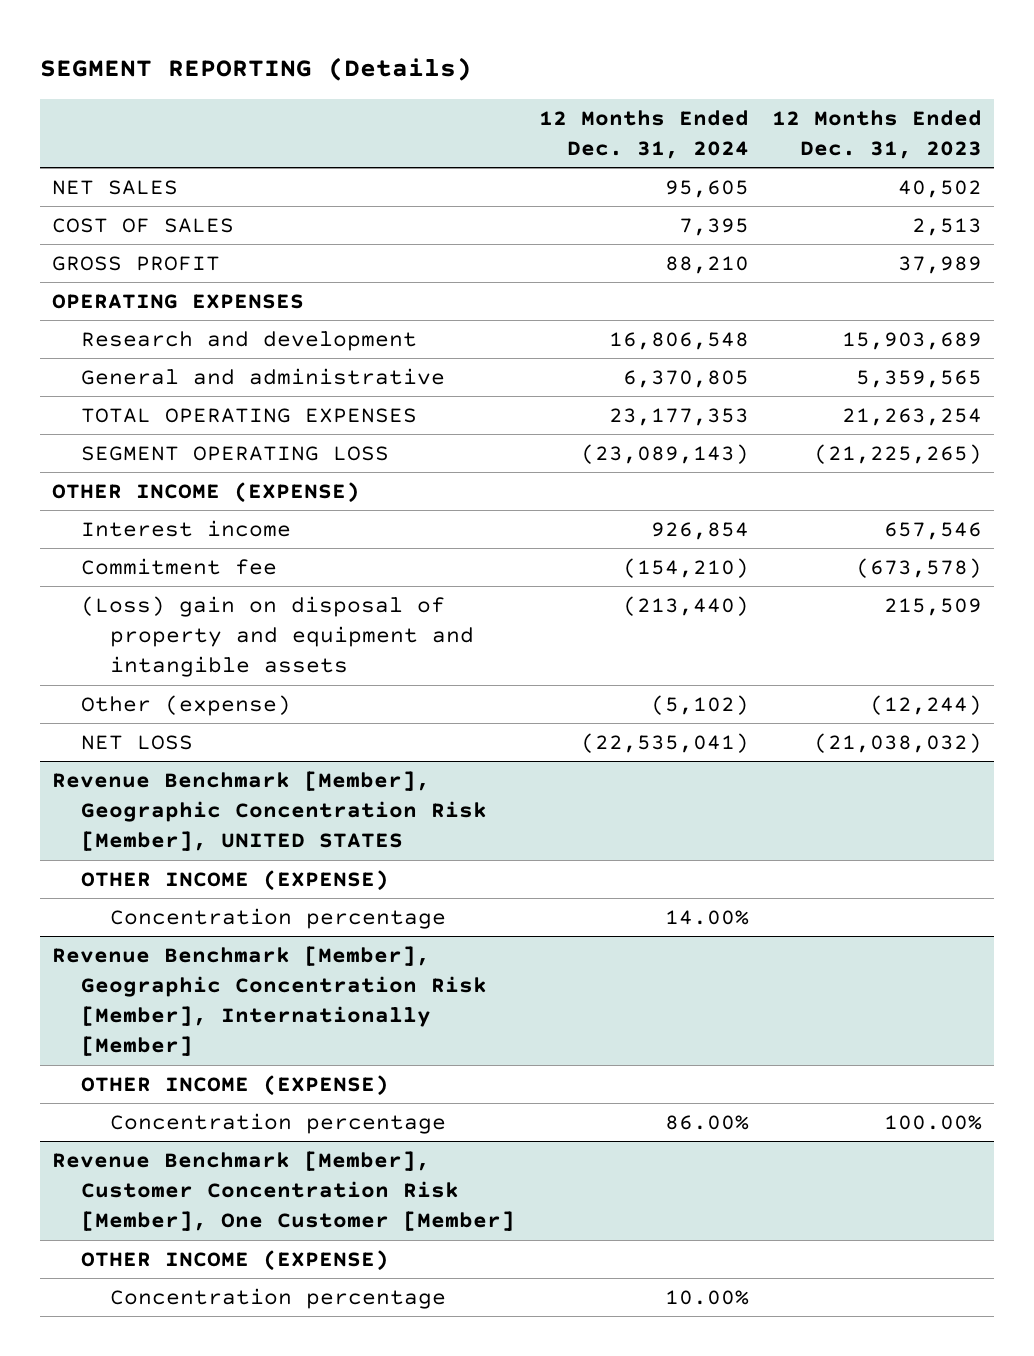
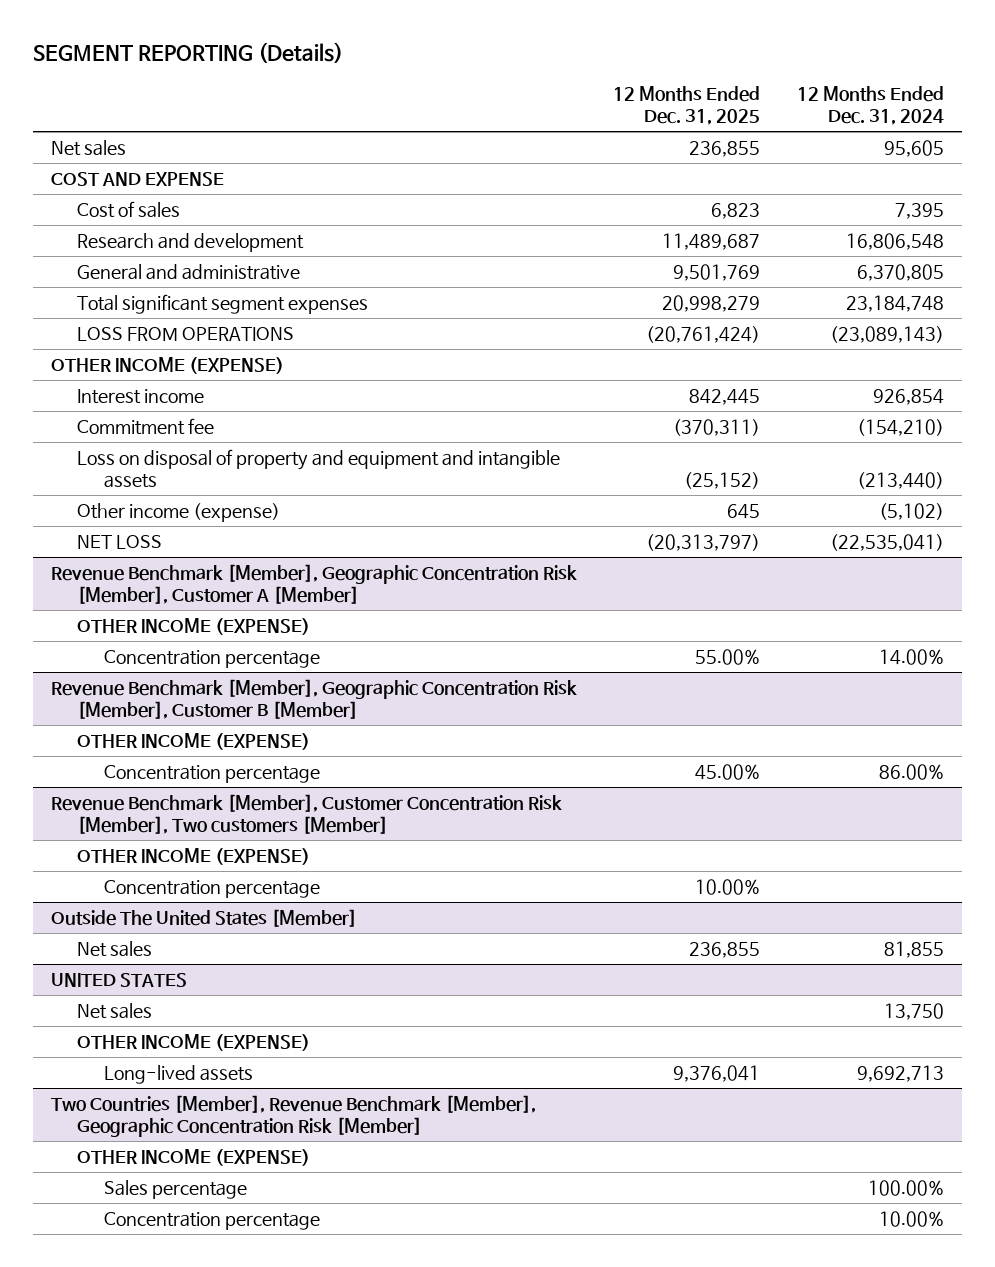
- | 12 Months Ended Dec. 31, 2024 | 12 Months Ended Dec. 31, 2023
+ | 12 Months Ended Dec. 31, 2025 | 12 Months Ended Dec. 31, 2024
- NET SALES | 95,605 | 40,502
- COST OF SALES | 7,395 | 2,513
- GROSS PROFIT | 88,210 | 37,989
- OPERATING EXPENSES
+ Net sales | 236,855 | 95,605
+ COST AND EXPENSE
+ Cost of sales | 6,823 | 7,395
- TOTAL OPERATING EXPENSES | 23,177,353 | 21,263,254
- SEGMENT OPERATING LOSS | (23,089,143) | (21,225,265)
+ Total significant segment expenses | 20,998,279 | 23,184,748
+ LOSS FROM OPERATIONS | (20,761,424) | (23,089,143)
- (Loss) gain on disposal of property and equipment and intangible assets | (213,440) | 215,509
- Other (expense) | (5,102) | (12,244)
+ Loss on disposal of property and equipment and intangible assets | (25,152) | (213,440)
+ Other income (expense) | 645 | (5,102)
- Revenue Benchmark [Member], Geographic Concentration Risk [Member], UNITED STATES
+ Revenue Benchmark [Member], Geographic Concentration Risk [Member], Customer A [Member]
- Revenue Benchmark [Member], Geographic Concentration Risk [Member], Internationally [Member]
+ Revenue Benchmark [Member], Geographic Concentration Risk [Member], Customer B [Member]
- Revenue Benchmark [Member], Customer Concentration Risk [Member], One Customer [Member]
+ Revenue Benchmark [Member], Customer Concentration Risk [Member], Two customers [Member]
+ Concentration percentage | 10.00% |
+ Outside The United States [Member]
+ Net sales | 236,855 | 81,855
+ UNITED STATES
+ Net sales | | 13,750
+ OTHER INCOME (EXPENSE)
+ Long-lived assets | 9,376,041 | 9,692,713
+ Two Countries [Member], Revenue Benchmark [Member], Geographic Concentration Risk [Member]
+ OTHER INCOME (EXPENSE)
+ Sales percentage | | 100.00%

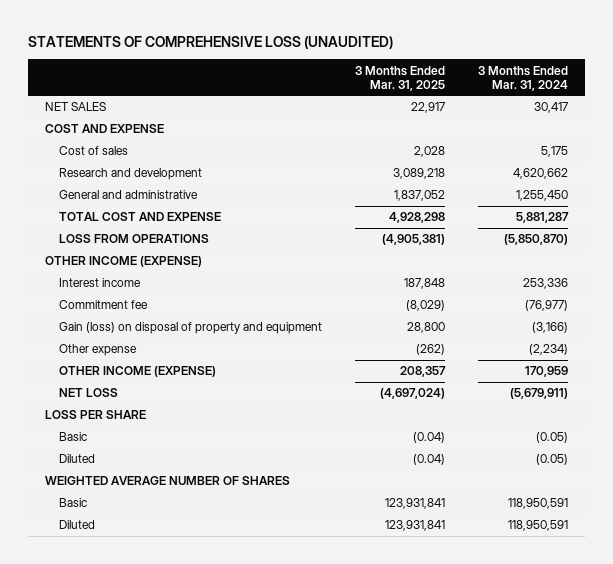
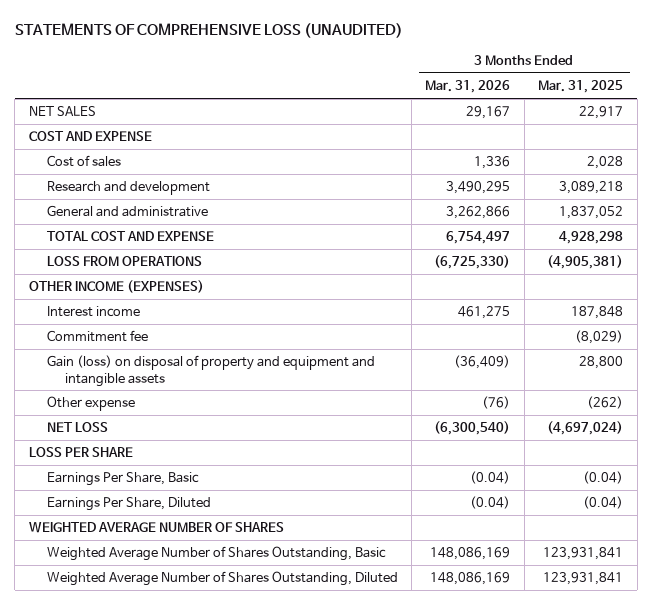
- | 3 Months Ended Mar. 31, 2025 | 3 Months Ended Mar. 31, 2024
+ | 3 Months Ended Mar. 31, 2026 | 3 Months Ended Mar. 31, 2025
- OTHER INCOME (EXPENSE)
+ OTHER INCOME (EXPENSES)
- Gain (loss) on disposal of property and equipment | 28,800 | (3,166)
+ Gain (loss) on disposal of property and equipment and intangible assets | (36,409) | 28,800
- OTHER INCOME (EXPENSE) | 208,357 | 170,959
- Basic | (0.04) | (0.05)
- Diluted | (0.04) | (0.05)
+ Earnings Per Share, Basic | (0.04) | (0.04)
+ Earnings Per Share, Diluted | (0.04) | (0.04)
- Basic | 123,931,841 | 118,950,591
- Diluted | 123,931,841 | 118,950,591
+ Weighted Average Number of Shares Outstanding, Basic | 148,086,169 | 123,931,841
+ Weighted Average Number of Shares Outstanding, Diluted | 148,086,169 | 123,931,841

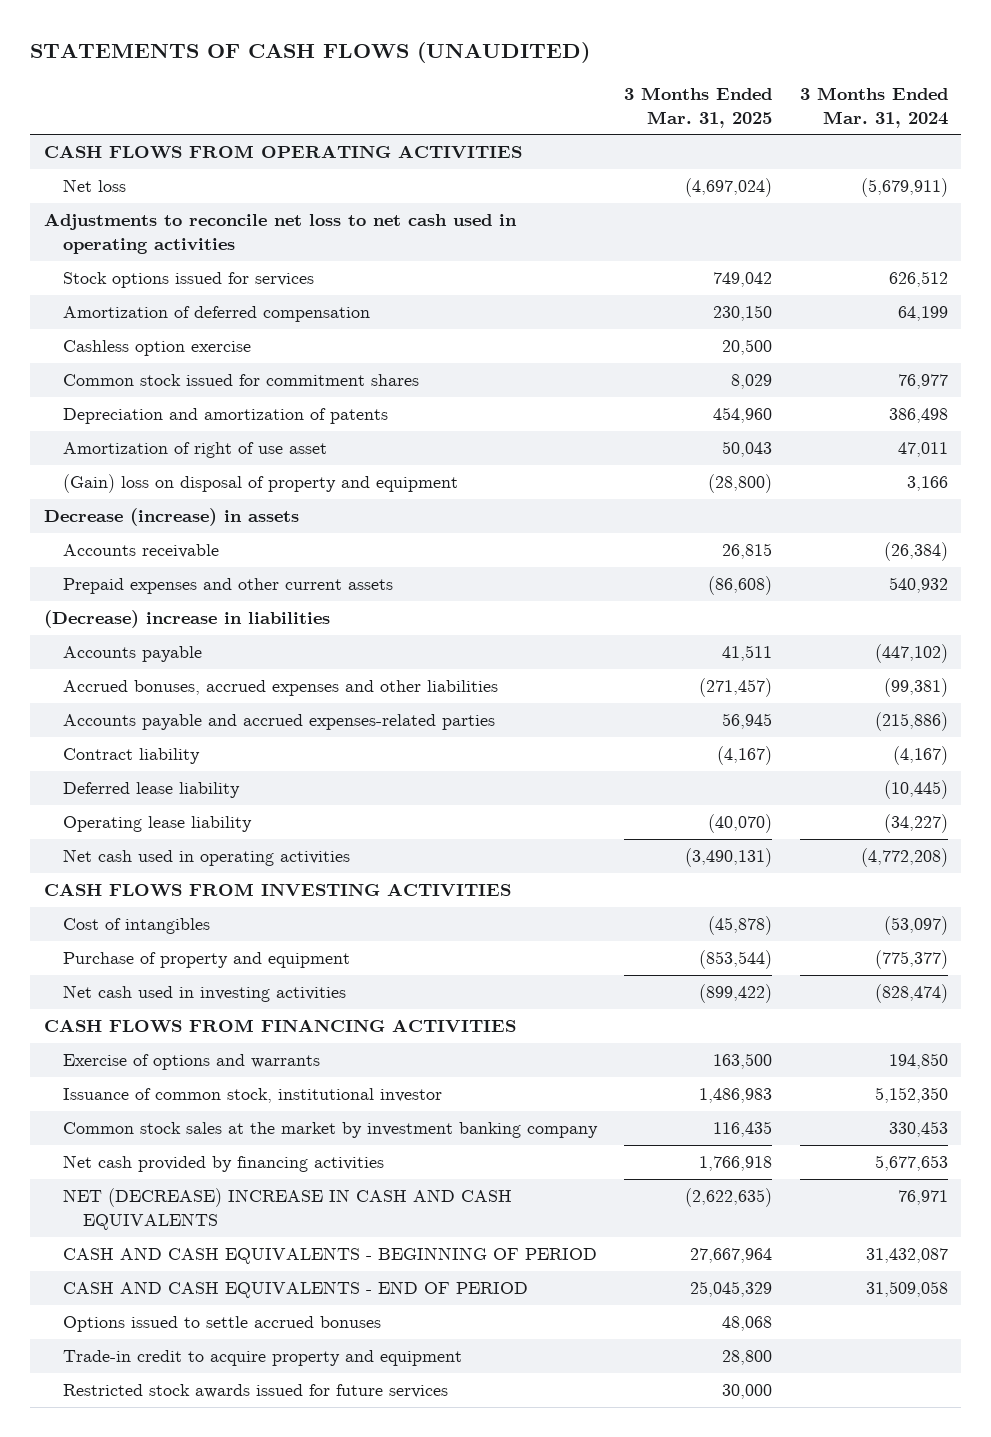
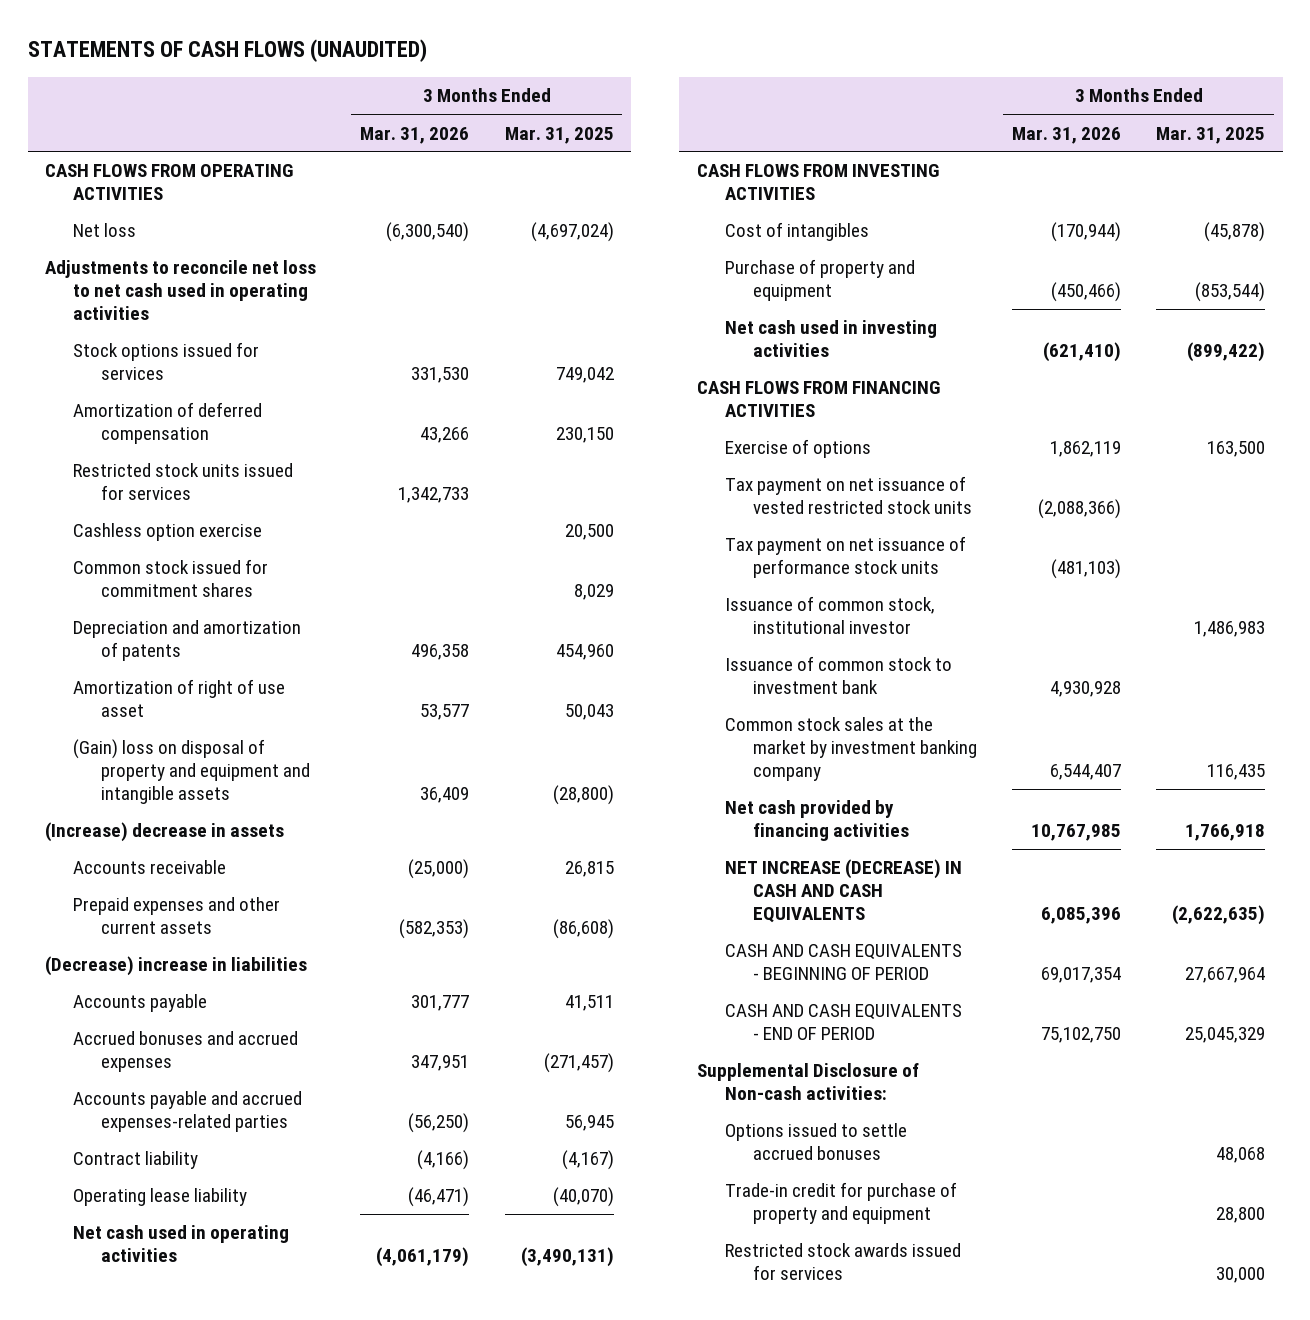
- | 3 Months Ended Mar. 31, 2025 | 3 Months Ended Mar. 31, 2024
+ | 3 Months Ended Mar. 31, 2026 | 3 Months Ended Mar. 31, 2025
+ Restricted stock units issued for services | 1,342,733 |
- (Gain) loss on disposal of property and equipment | (28,800) | 3,166
- Decrease (increase) in assets
+ (Gain) loss on disposal of property and equipment and intangible assets | 36,409 | (28,800)
+ (Increase) decrease in assets
- Accrued bonuses, accrued expenses and other liabilities | (271,457) | (99,381)
+ Accrued bonuses and accrued expenses | 347,951 | (271,457)
- Deferred lease liability | | (10,445)
- Exercise of options and warrants | 163,500 | 194,850
+ Exercise of options | 1,862,119 | 163,500
+ Tax payment on net issuance of vested restricted stock units | (2,088,366) |
+ Tax payment on net issuance of performance stock units | (481,103) |
+ Issuance of common stock to investment bank | 4,930,928 |
- NET (DECREASE) INCREASE IN CASH AND CASH EQUIVALENTS | (2,622,635) | 76,971
+ NET INCREASE (DECREASE) IN CASH AND CASH EQUIVALENTS | 6,085,396 | (2,622,635)
+ Supplemental Disclosure of Non-cash activities:
- Trade-in credit to acquire property and equipment | 28,800 |
- Restricted stock awards issued for future services | 30,000 |
+ Trade-in credit for purchase of property and equipment | | 28,800
+ Restricted stock awards issued for services | | 30,000

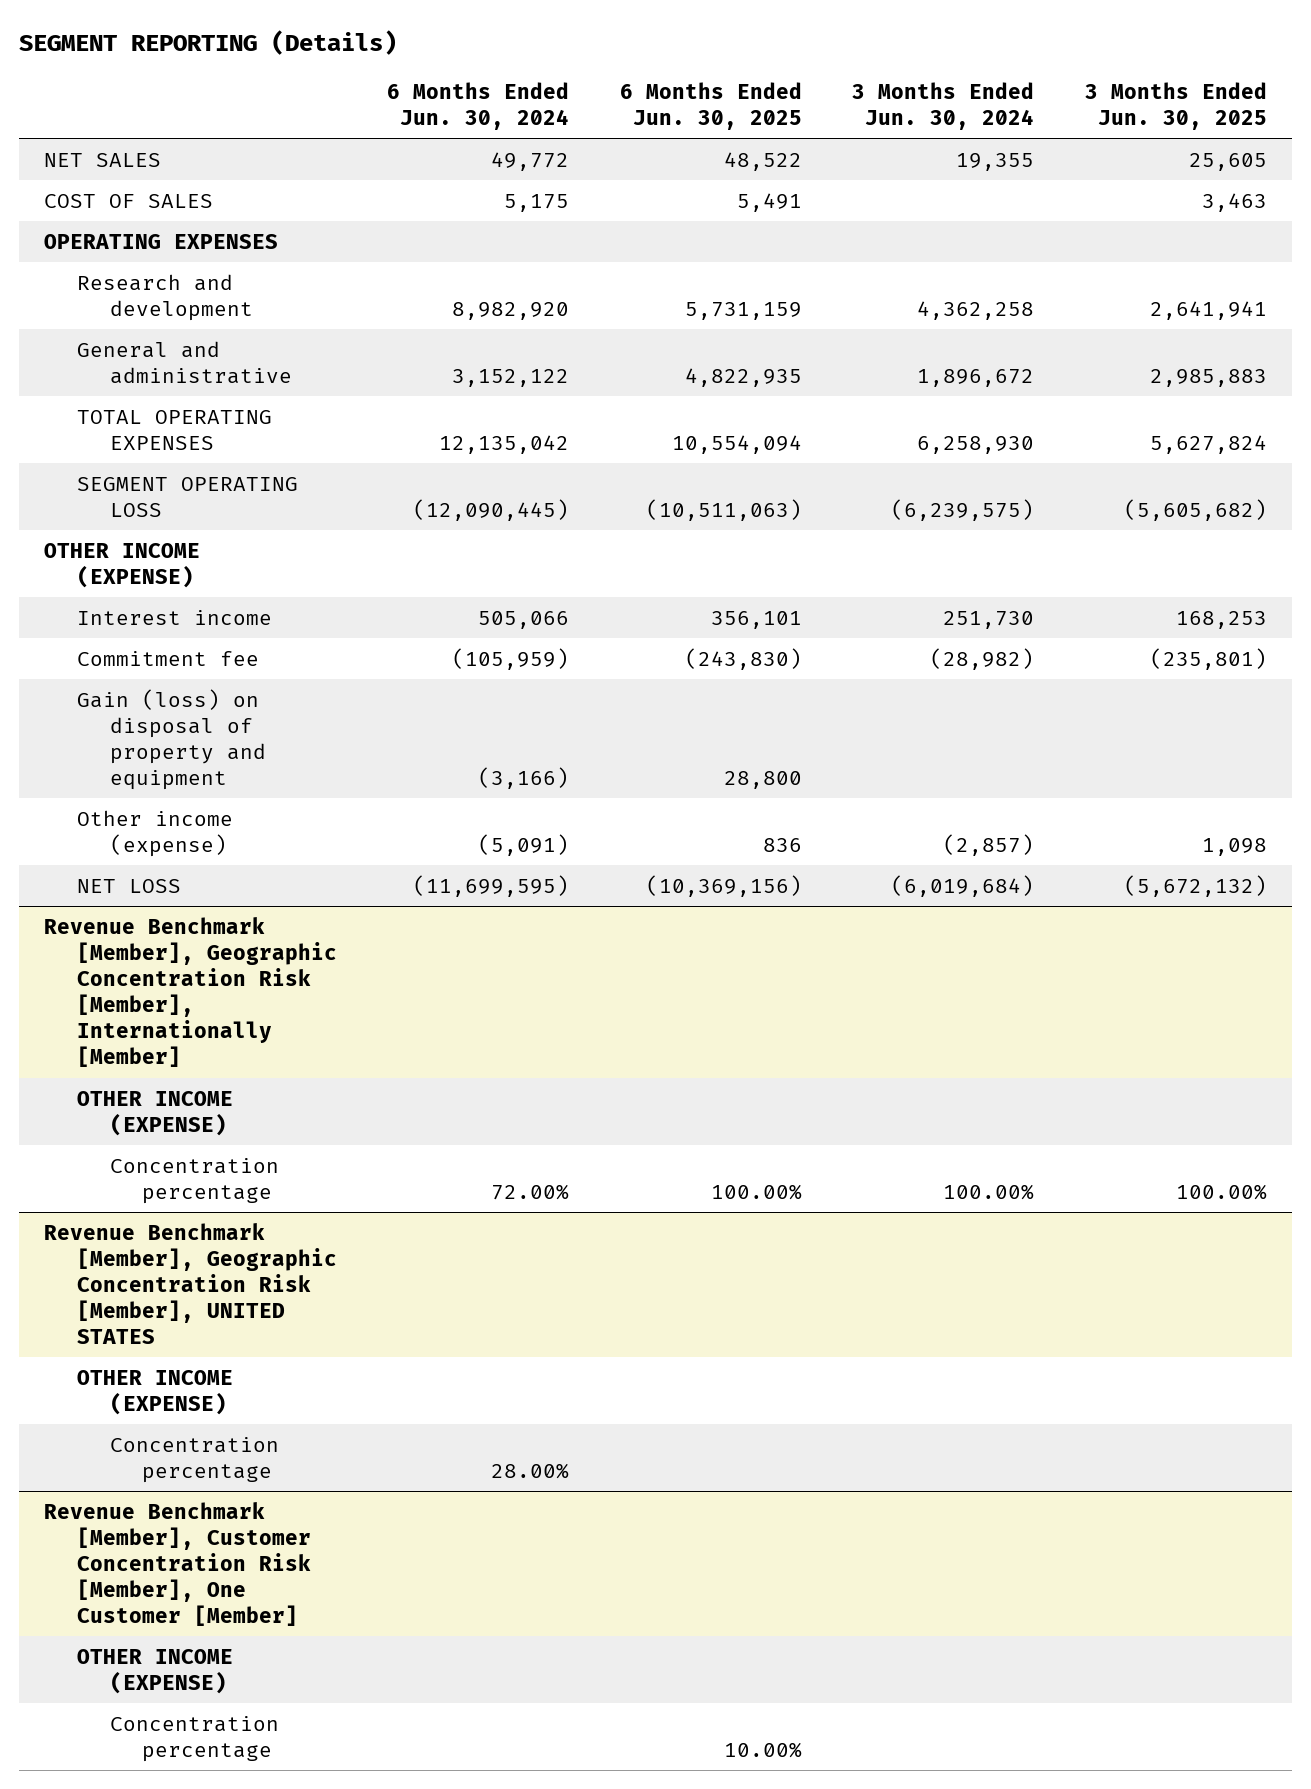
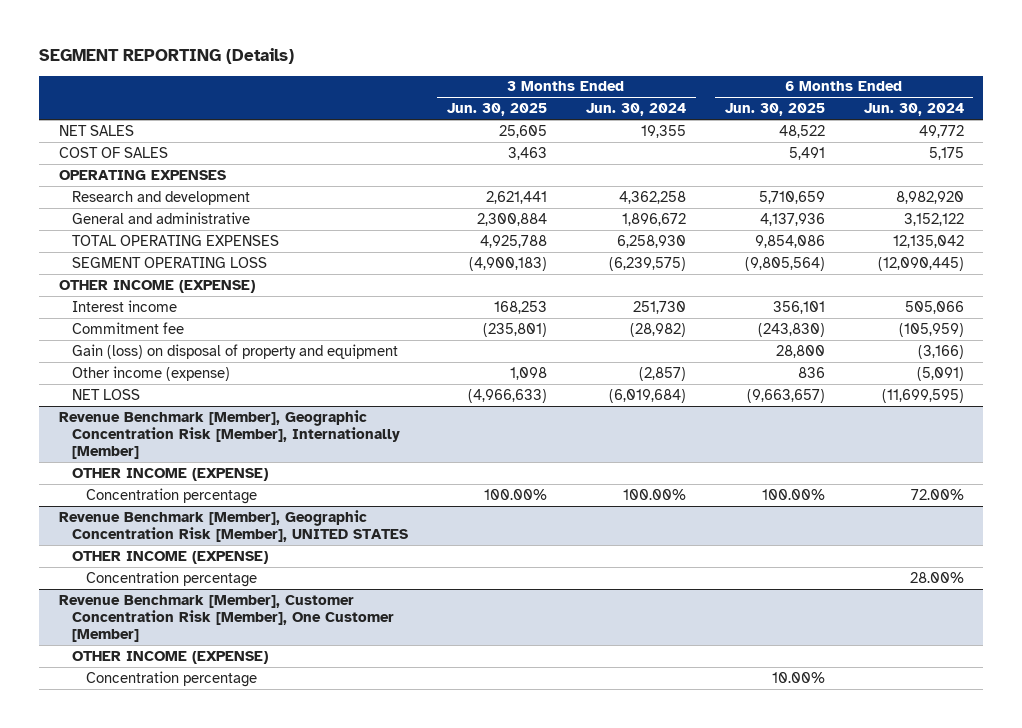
- | 6 Months Ended Jun. 30, 2024 | 6 Months Ended Jun. 30, 2025 | 3 Months Ended Jun. 30, 2024 | 3 Months Ended Jun. 30, 2025
+ | 3 Months Ended Jun. 30, 2025 | 3 Months Ended Jun. 30, 2024 | 6 Months Ended Jun. 30, 2025 | 6 Months Ended Jun. 30, 2024
- Research and development | 8,982,920 | 5,731,159 | 4,362,258 | 2,641,941
- General and administrative | 3,152,122 | 4,822,935 | 1,896,672 | 2,985,883
- TOTAL OPERATING EXPENSES | 12,135,042 | 10,554,094 | 6,258,930 | 5,627,824
- SEGMENT OPERATING LOSS | (12,090,445) | (10,511,063) | (6,239,575) | (5,605,682)
+ Research and development | 2,621,441 | 4,362,258 | 5,710,659 | 8,982,920
+ General and administrative | 2,300,884 | 1,896,672 | 4,137,936 | 3,152,122
+ TOTAL OPERATING EXPENSES | 4,925,788 | 6,258,930 | 9,854,086 | 12,135,042
+ SEGMENT OPERATING LOSS | (4,900,183) | (6,239,575) | (9,805,564) | (12,090,445)
- NET LOSS | (11,699,595) | (10,369,156) | (6,019,684) | (5,672,132)
+ NET LOSS | (4,966,633) | (6,019,684) | (9,663,657) | (11,699,595)

